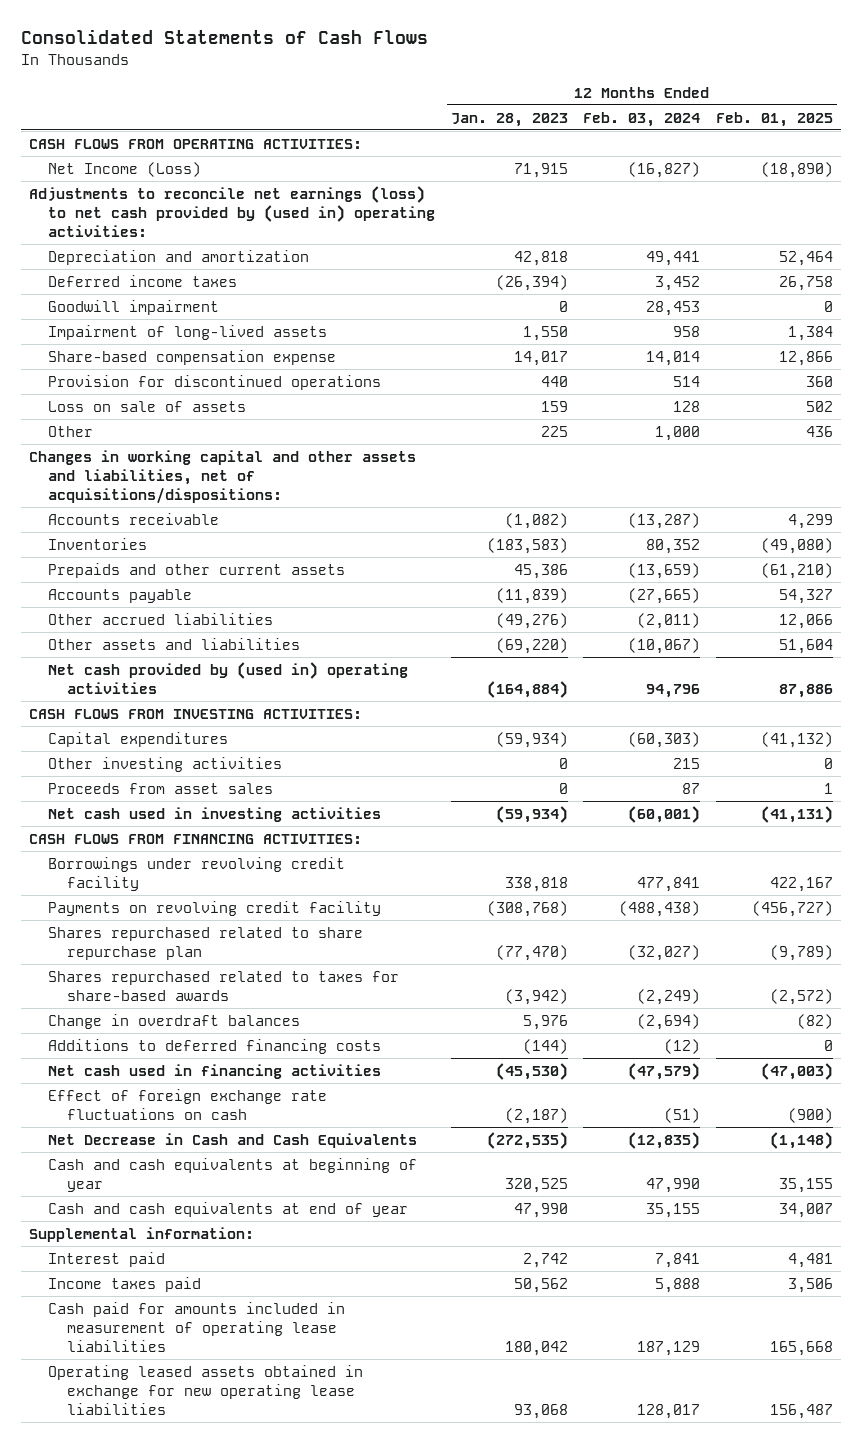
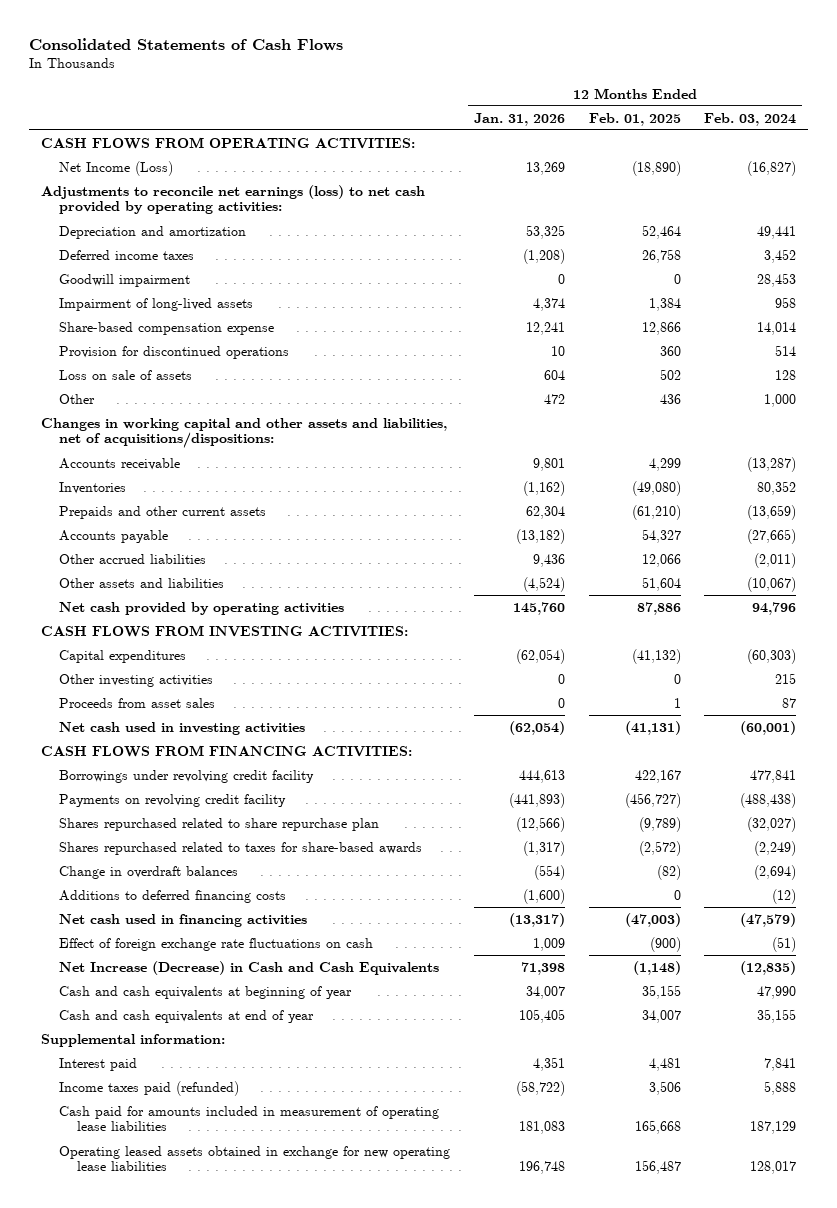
- | 12 Months Ended Jan. 28, 2023 | 12 Months Ended Feb. 03, 2024 | 12 Months Ended Feb. 01, 2025
+ | 12 Months Ended Jan. 31, 2026 | 12 Months Ended Feb. 01, 2025 | 12 Months Ended Feb. 03, 2024
- Adjustments to reconcile net earnings (loss) to net cash provided by (used in) operating activities:
+ Adjustments to reconcile net earnings (loss) to net cash provided by operating activities:
- Net cash provided by (used in) operating activities | (164,884) | 94,796 | 87,886
+ Net cash provided by operating activities | 145,760 | 87,886 | 94,796
- Net Decrease in Cash and Cash Equivalents | (272,535) | (12,835) | (1,148)
+ Net Increase (Decrease) in Cash and Cash Equivalents | 71,398 | (1,148) | (12,835)
- Income taxes paid | 50,562 | 5,888 | 3,506
+ Income taxes paid (refunded) | (58,722) | 3,506 | 5,888

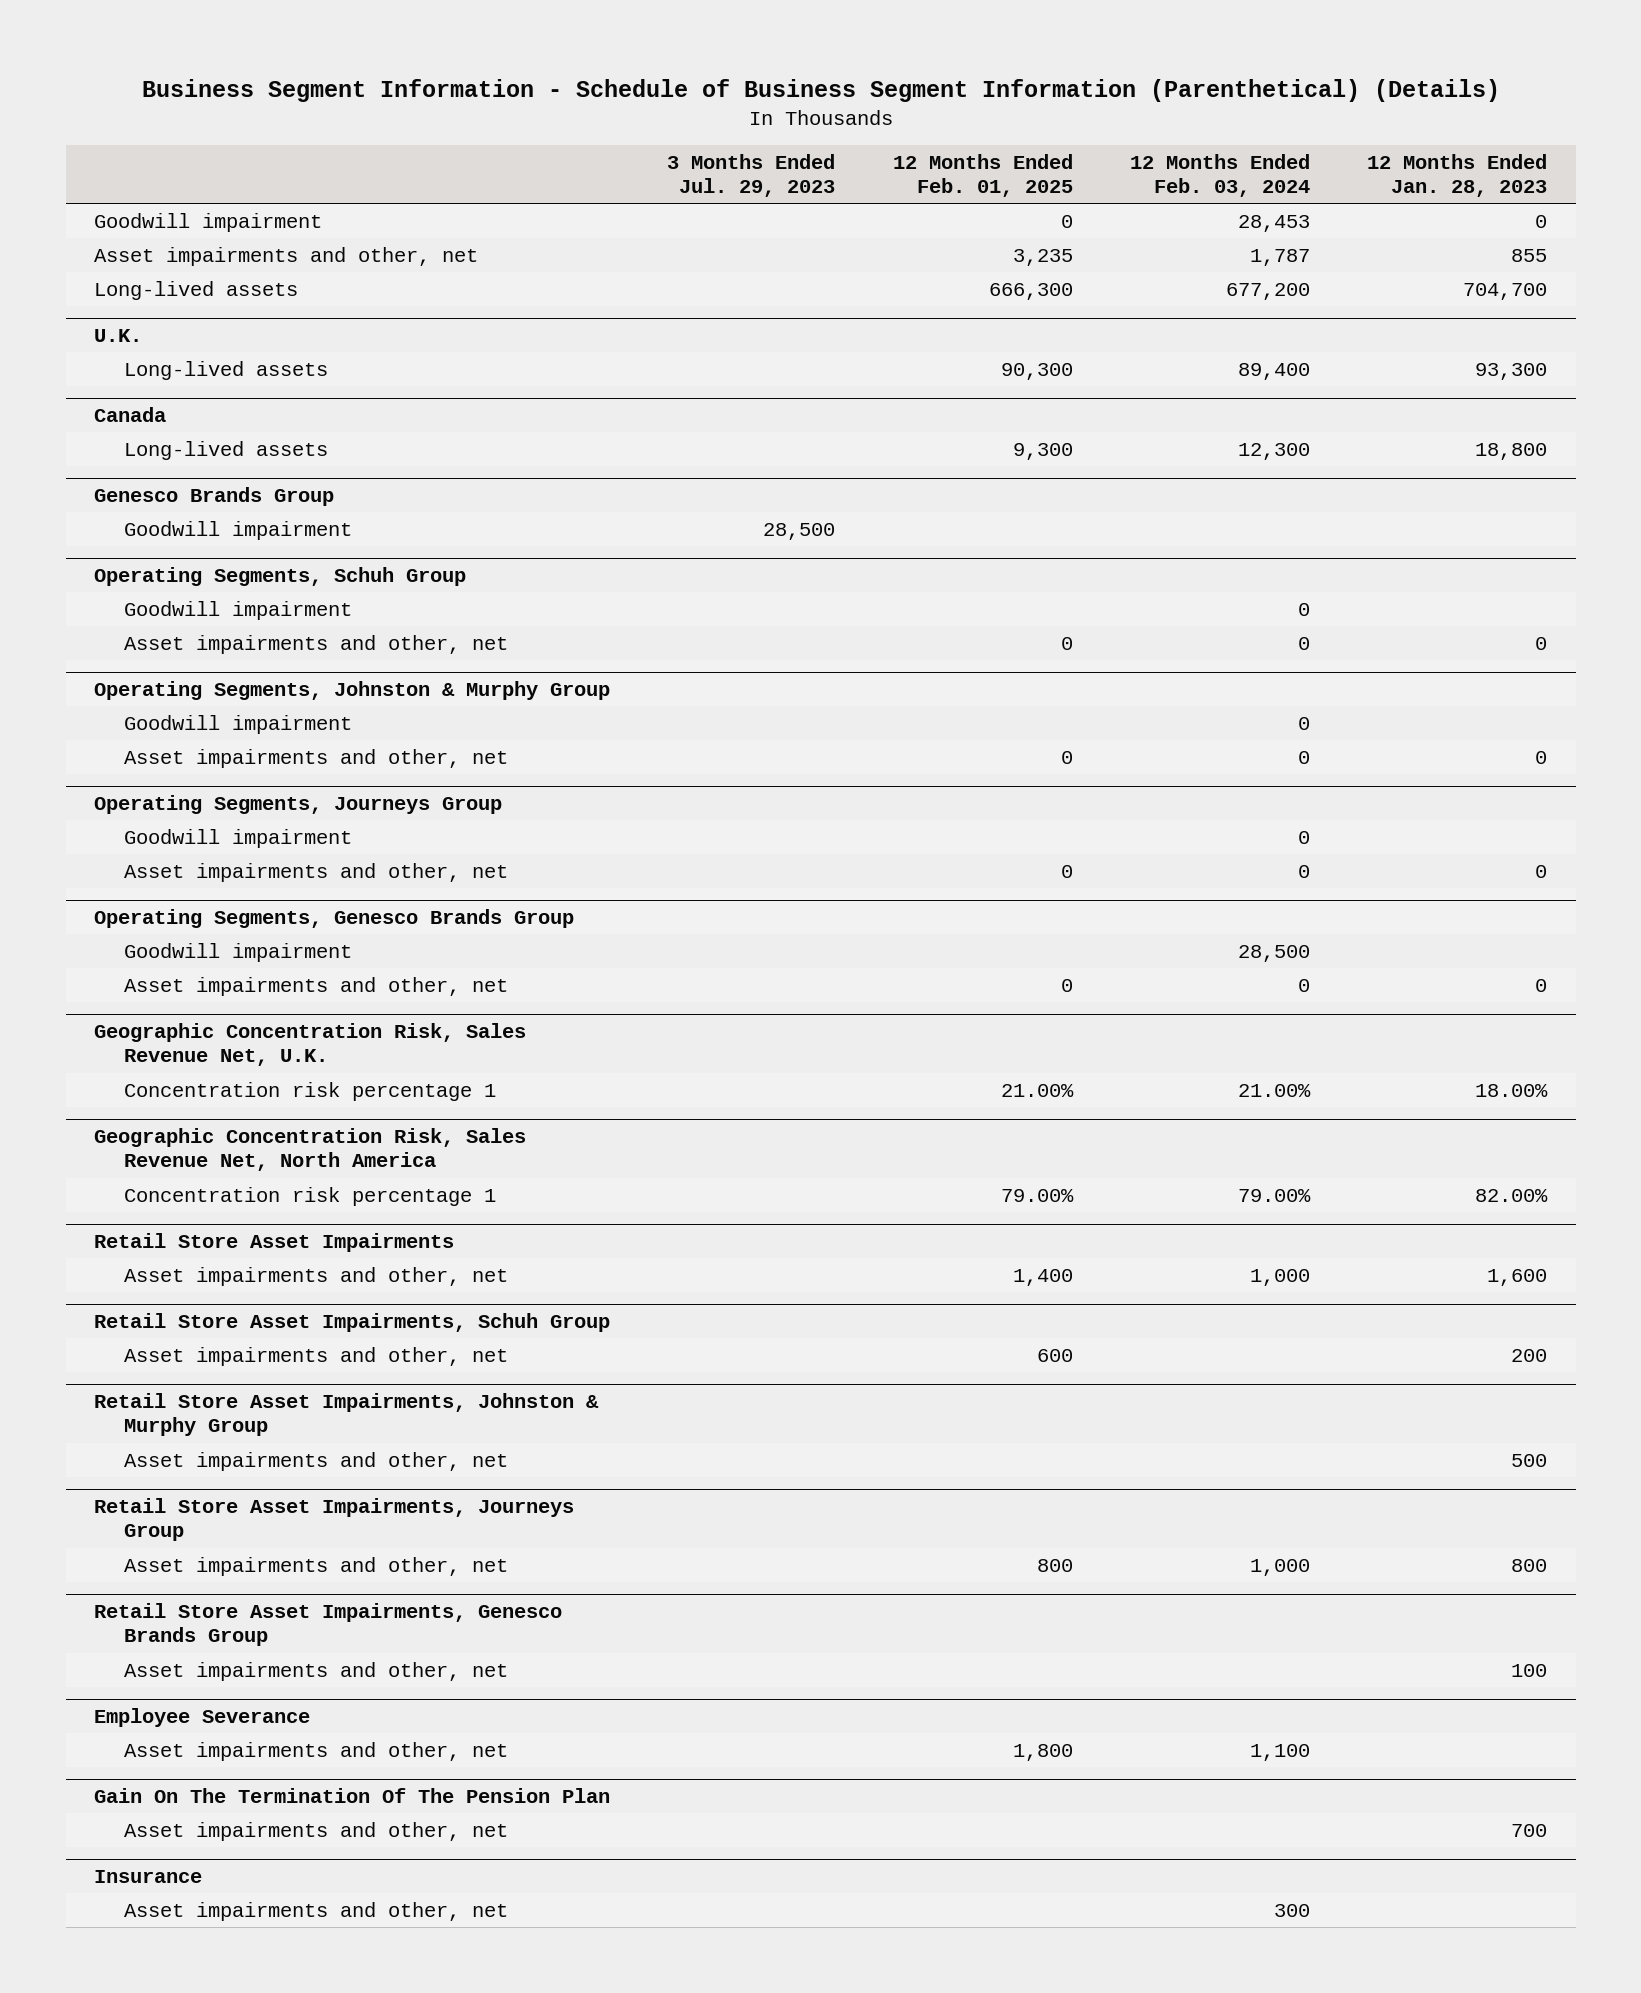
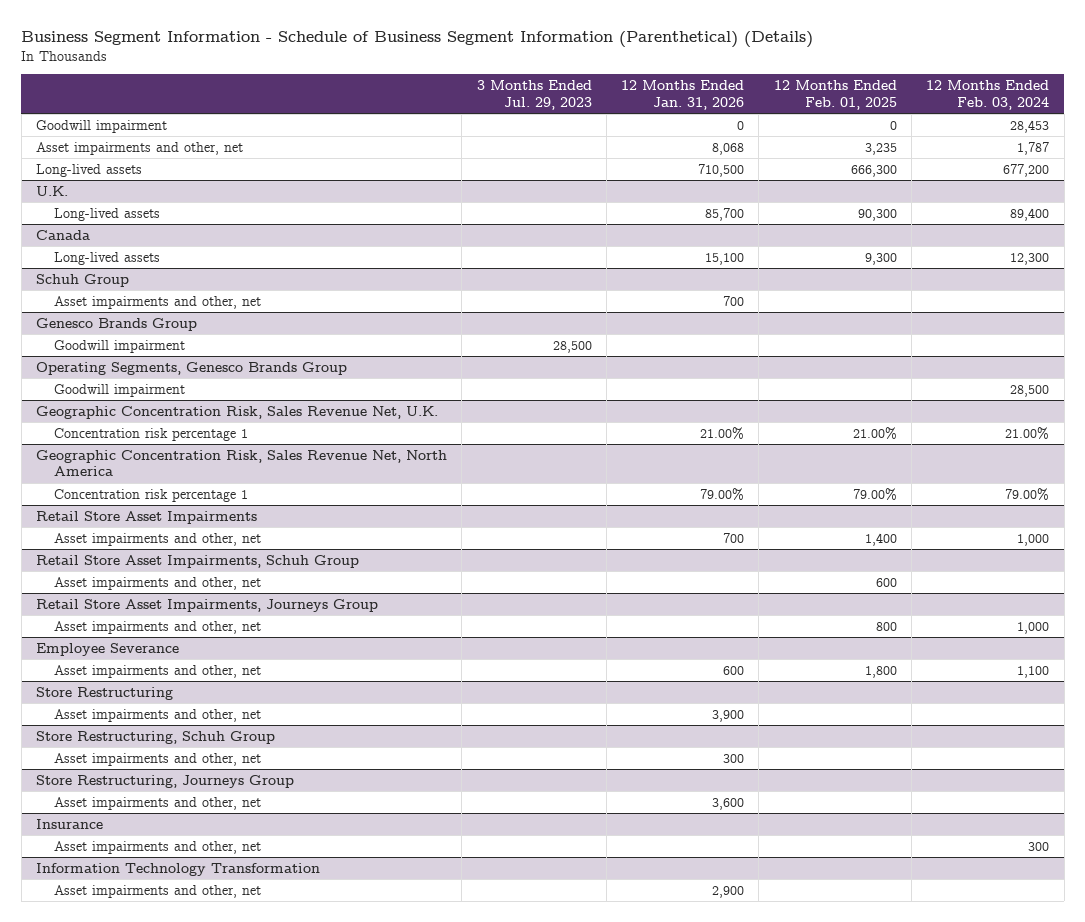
- | 3 Months Ended Jul. 29, 2023 | 12 Months Ended Feb. 01, 2025 | 12 Months Ended Feb. 03, 2024 | 12 Months Ended Jan. 28, 2023
+ | 3 Months Ended Jul. 29, 2023 | 12 Months Ended Jan. 31, 2026 | 12 Months Ended Feb. 01, 2025 | 12 Months Ended Feb. 03, 2024
+ Schuh Group
+ Asset impairments and other, net | | 700 | |
- Operating Segments, Schuh Group
- Goodwill impairment | | | 0 |
- Asset impairments and other, net | | 0 | 0 | 0
- Operating Segments, Johnston & Murphy Group
- Goodwill impairment | | | 0 |
- Asset impairments and other, net | | 0 | 0 | 0
- Operating Segments, Journeys Group
- Goodwill impairment | | | 0 |
- Asset impairments and other, net | | 0 | 0 | 0
@ Operating Segments, Genesco Brands Group
- Asset impairments and other, net | | 0 | 0 | 0
- Retail Store Asset Impairments, Johnston & Murphy Group
- Asset impairments and other, net | | | | 500
- Retail Store Asset Impairments, Genesco Brands Group
- Asset impairments and other, net | | | | 100
- Gain On The Termination Of The Pension Plan
+ Store Restructuring
+ Store Restructuring, Schuh Group
+ Asset impairments and other, net | | 300 | |
+ Store Restructuring, Journeys Group
+ Asset impairments and other, net | | 3,600 | |
+ Information Technology Transformation
+ Asset impairments and other, net | | 2,900 | |

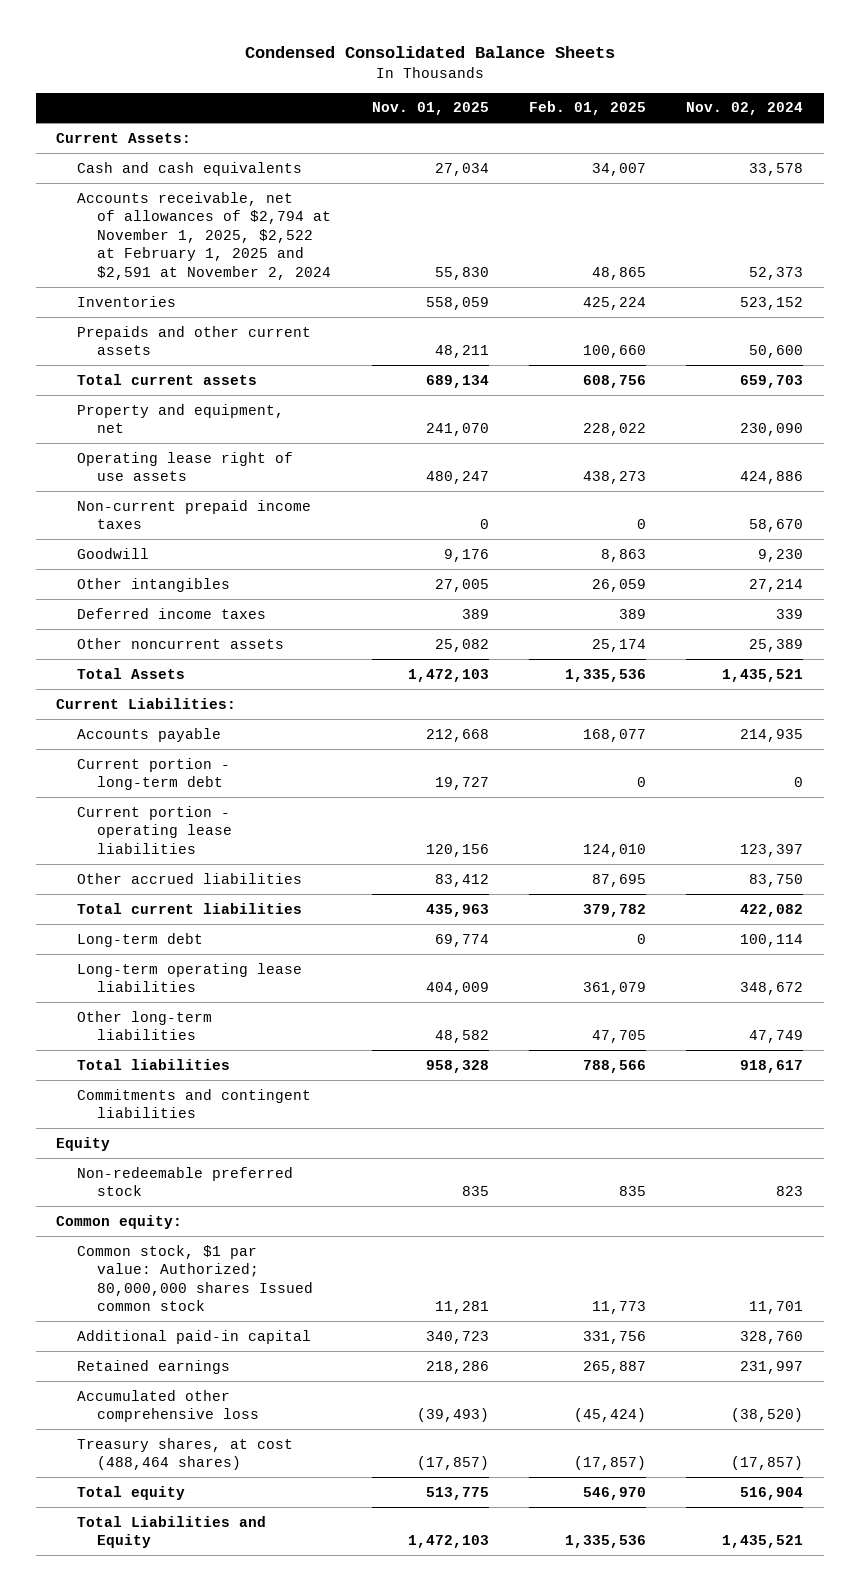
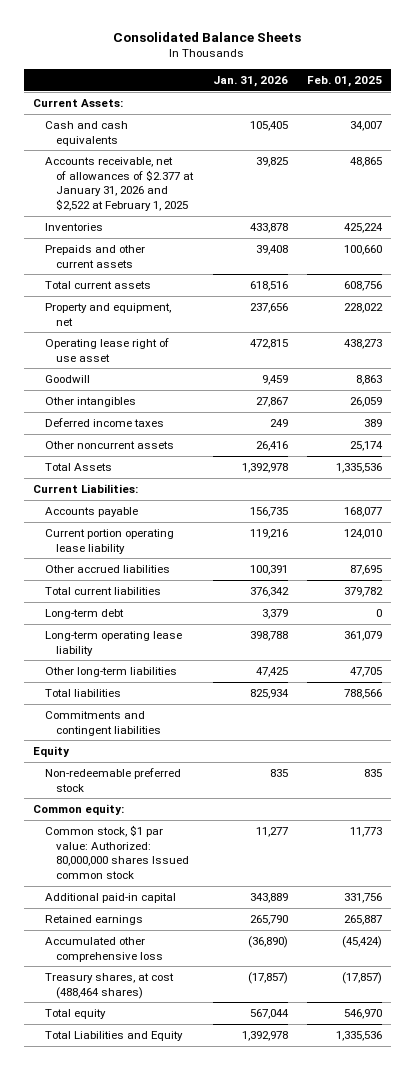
- Condensed Consolidated Balance Sheets
+ Consolidated Balance Sheets
- | Nov. 01, 2025 | Feb. 01, 2025 | Nov. 02, 2024
+ | Jan. 31, 2026 | Feb. 01, 2025
- Accounts receivable, net of allowances of $2,794 at November 1, 2025, $2,522 at February 1, 2025 and $2,591 at November 2, 2024 | 55,830 | 48,865 | 52,373
+ Accounts receivable, net of allowances of $2.377 at January 31, 2026 and $2,522 at February 1, 2025 | 39,825 | 48,865
- Operating lease right of use assets | 480,247 | 438,273 | 424,886
- Non-current prepaid income taxes | 0 | 0 | 58,670
+ Operating lease right of use asset | 472,815 | 438,273
- Current portion - long-term debt | 19,727 | 0 | 0
- Current portion - operating lease liabilities | 120,156 | 124,010 | 123,397
+ Current portion operating lease liability | 119,216 | 124,010
- Long-term operating lease liabilities | 404,009 | 361,079 | 348,672
+ Long-term operating lease liability | 398,788 | 361,079
- Common stock, $1 par value: Authorized; 80,000,000 shares Issued common stock | 11,281 | 11,773 | 11,701
+ Common stock, $1 par value: Authorized: 80,000,000 shares Issued common stock | 11,277 | 11,773

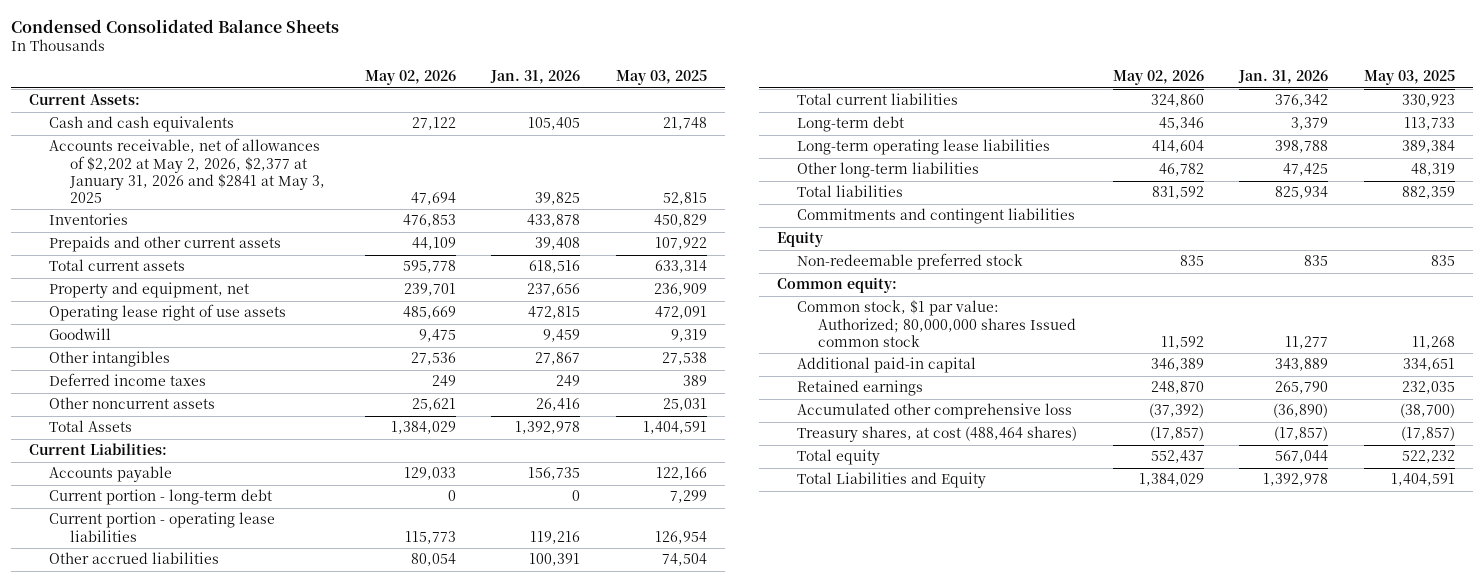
- Consolidated Balance Sheets
+ Condensed Consolidated Balance Sheets
- | Jan. 31, 2026 | Feb. 01, 2025
+ | May 02, 2026 | Jan. 31, 2026 | May 03, 2025
- Accounts receivable, net of allowances of $2.377 at January 31, 2026 and $2,522 at February 1, 2025 | 39,825 | 48,865
+ Accounts receivable, net of allowances of $2,202 at May 2, 2026, $2,377 at January 31, 2026 and $2841 at May 3, 2025 | 47,694 | 39,825 | 52,815
- Operating lease right of use asset | 472,815 | 438,273
+ Operating lease right of use assets | 485,669 | 472,815 | 472,091
- Current portion operating lease liability | 119,216 | 124,010
+ Current portion - long-term debt | 0 | 0 | 7,299
+ Current portion - operating lease liabilities | 115,773 | 119,216 | 126,954
- Long-term operating lease liability | 398,788 | 361,079
+ Long-term operating lease liabilities | 414,604 | 398,788 | 389,384
- Common stock, $1 par value: Authorized: 80,000,000 shares Issued common stock | 11,277 | 11,773
+ Common stock, $1 par value: Authorized; 80,000,000 shares Issued common stock | 11,592 | 11,277 | 11,268

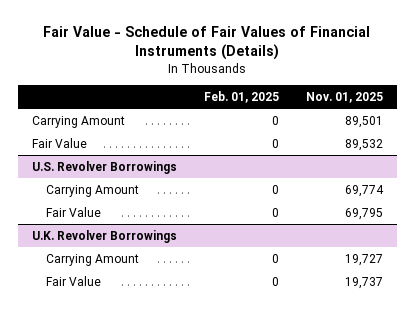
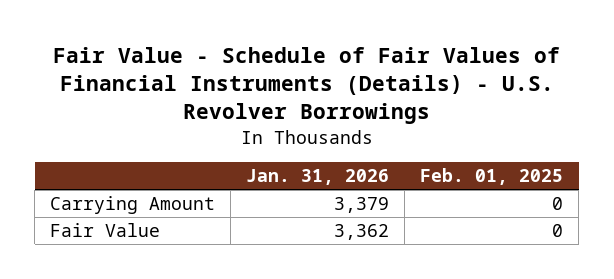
- Fair Value - Schedule of Fair Values of Financial Instruments (Details)
+ Fair Value - Schedule of Fair Values of Financial Instruments (Details) - U.S. Revolver Borrowings
- | Feb. 01, 2025 | Nov. 01, 2025
+ | Jan. 31, 2026 | Feb. 01, 2025
- U.S. Revolver Borrowings
- Carrying Amount | 0 | 69,774
- Fair Value | 0 | 69,795
- U.K. Revolver Borrowings
- Carrying Amount | 0 | 19,727
- Fair Value | 0 | 19,737

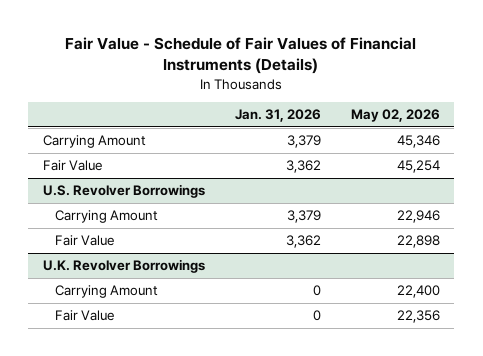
- Fair Value - Schedule of Fair Values of Financial Instruments (Details) - U.S. Revolver Borrowings
+ Fair Value - Schedule of Fair Values of Financial Instruments (Details)
- | Jan. 31, 2026 | Feb. 01, 2025
+ | Jan. 31, 2026 | May 02, 2026
+ U.S. Revolver Borrowings
+ Carrying Amount | 3,379 | 22,946
+ Fair Value | 3,362 | 22,898
+ U.K. Revolver Borrowings
+ Carrying Amount | 0 | 22,400
+ Fair Value | 0 | 22,356

